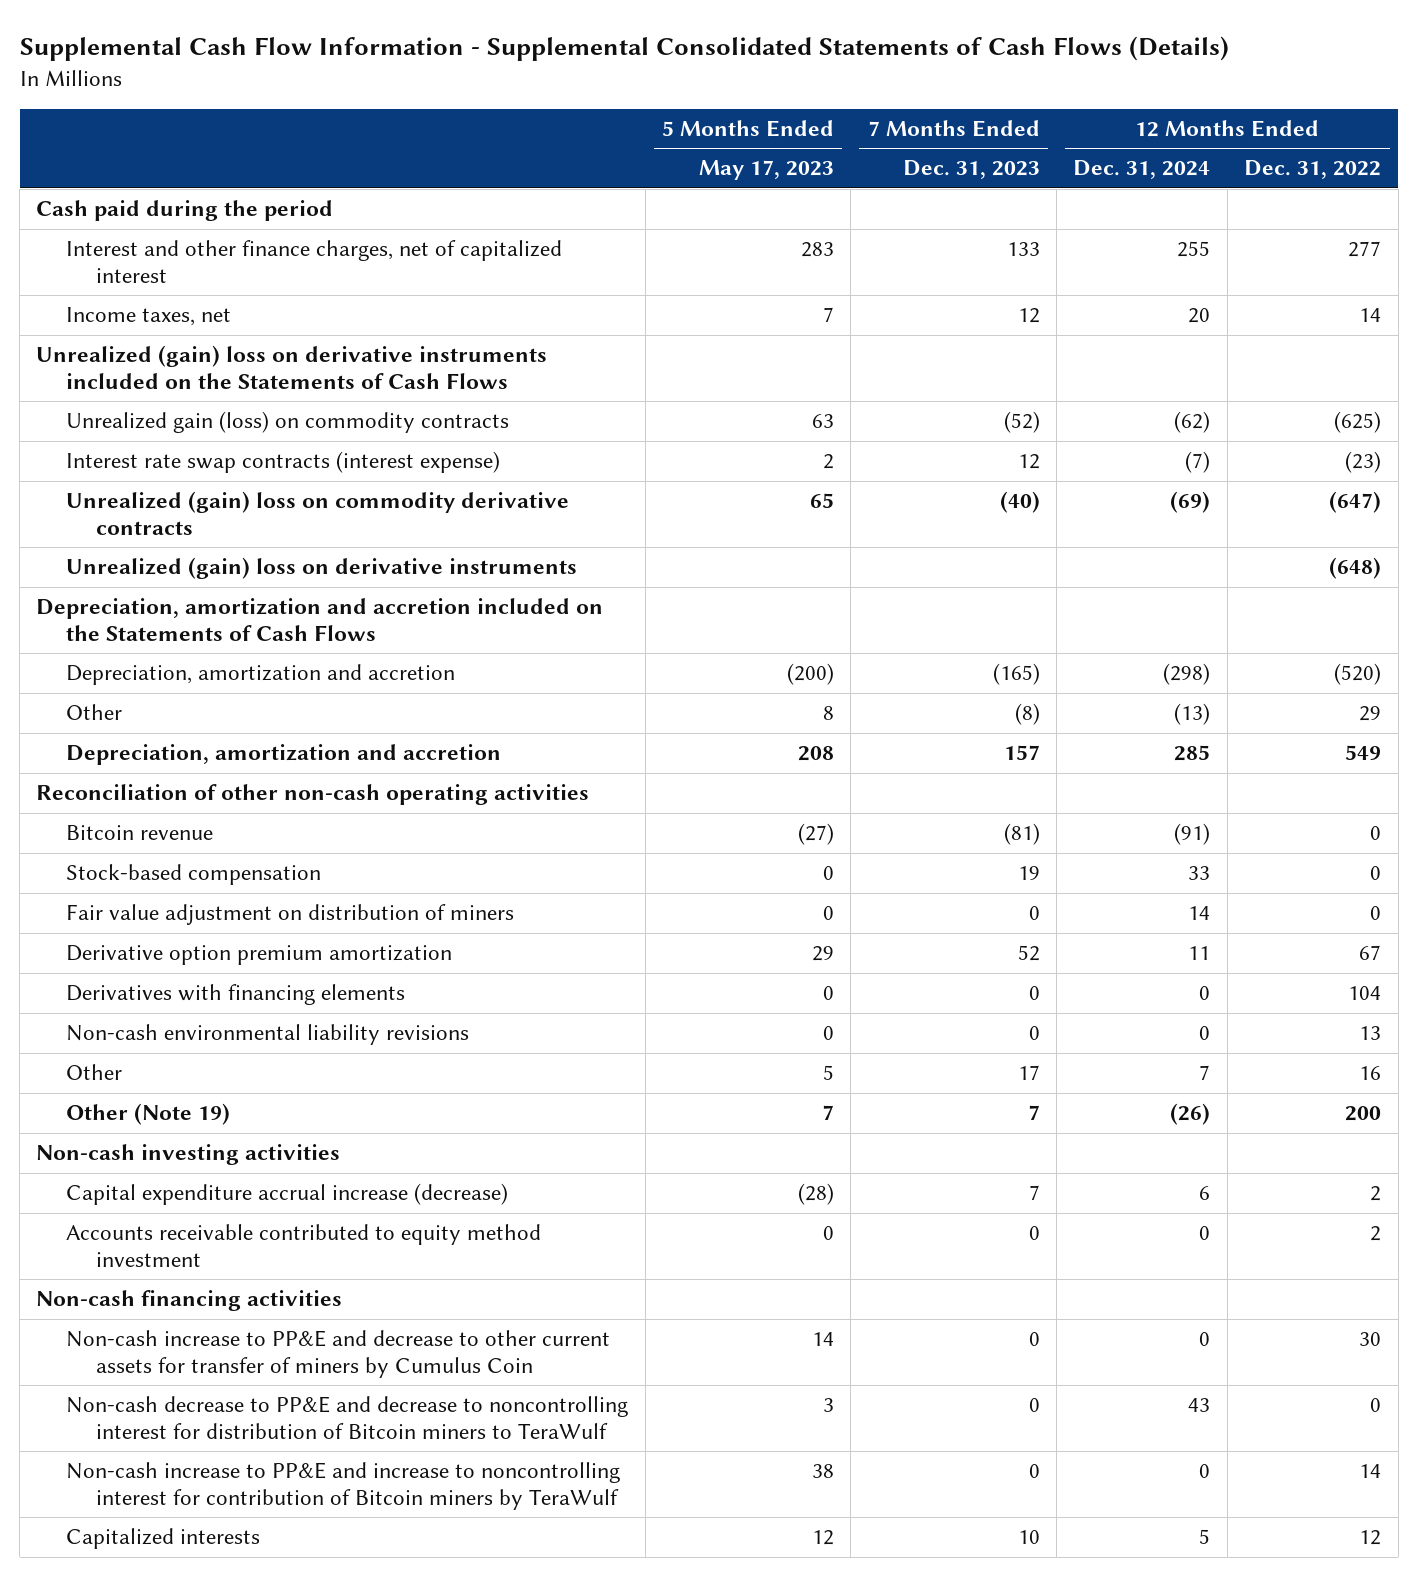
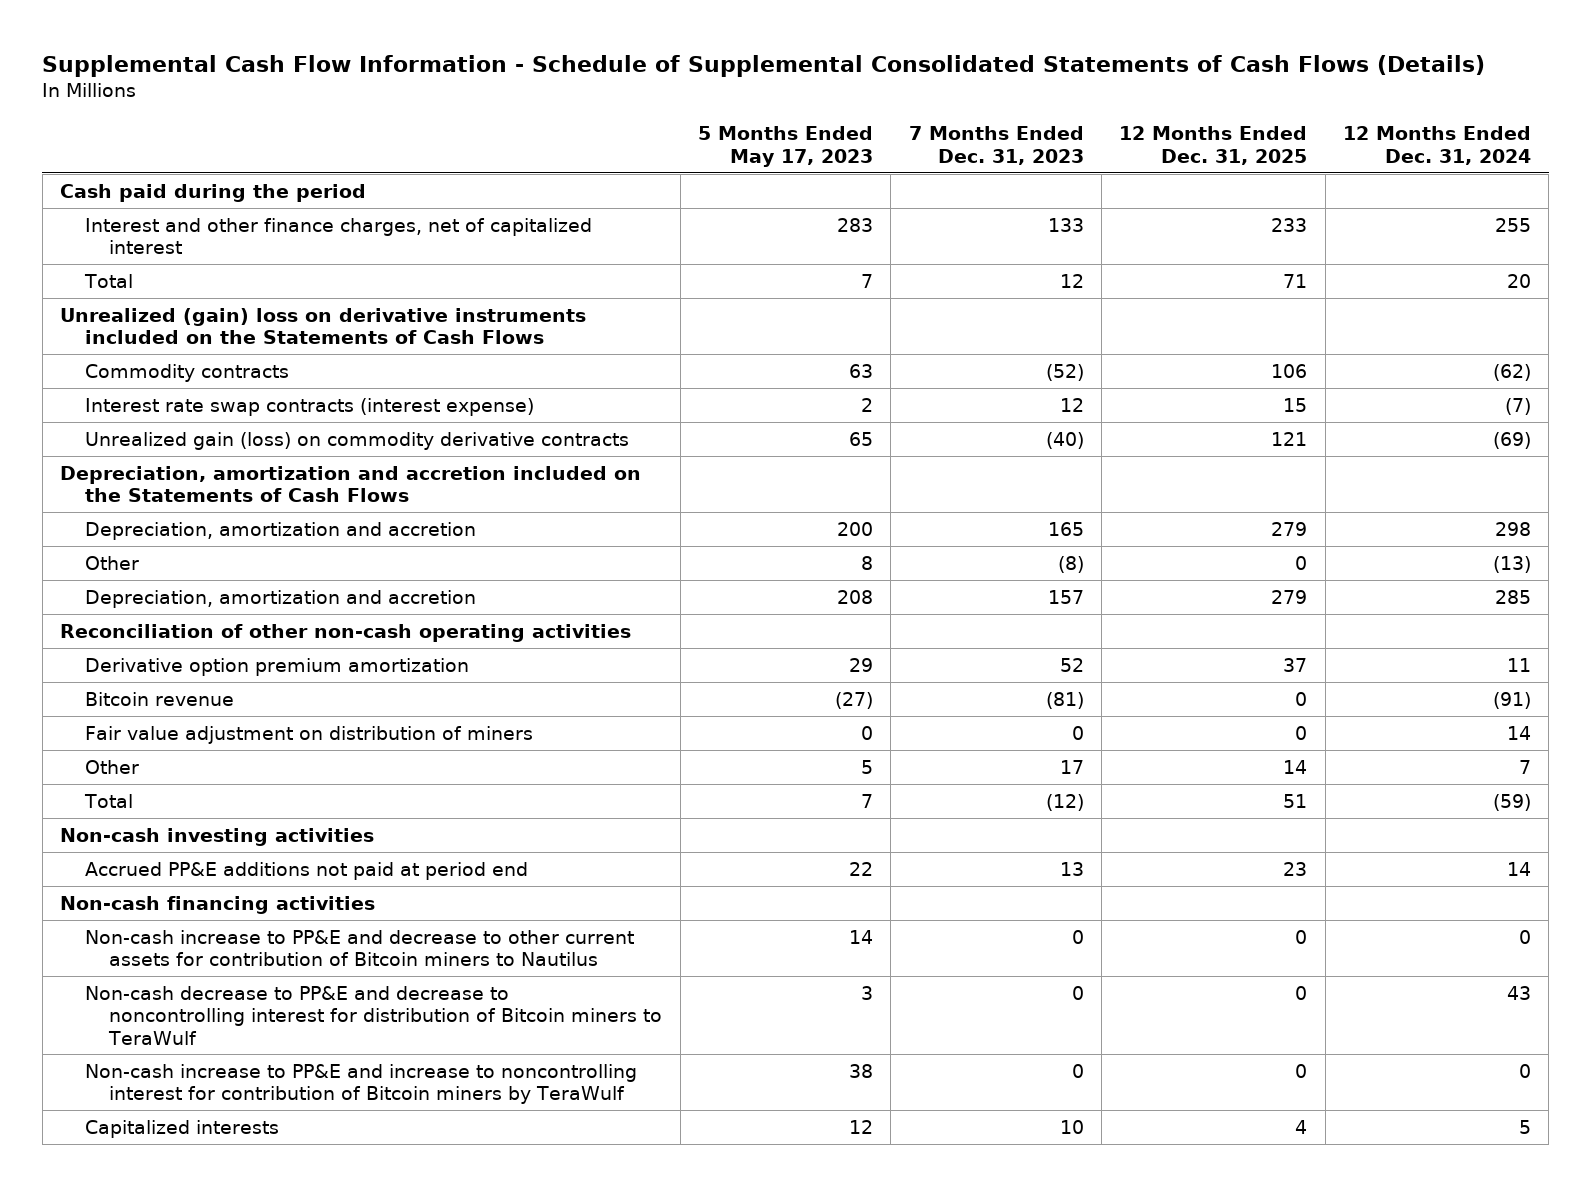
- Supplemental Cash Flow Information - Supplemental Consolidated Statements of Cash Flows (Details)
+ Supplemental Cash Flow Information - Schedule of Supplemental Consolidated Statements of Cash Flows (Details)
- | 5 Months Ended May 17, 2023 | 7 Months Ended Dec. 31, 2023 | 12 Months Ended Dec. 31, 2024 | 12 Months Ended Dec. 31, 2022
+ | 5 Months Ended May 17, 2023 | 7 Months Ended Dec. 31, 2023 | 12 Months Ended Dec. 31, 2025 | 12 Months Ended Dec. 31, 2024
- Income taxes, net | 7 | 12 | 20 | 14
+ Total | 7 | 12 | 71 | 20
- Unrealized gain (loss) on commodity contracts | 63 | (52) | (62) | (625)
+ Commodity contracts | 63 | (52) | 106 | (62)
- Unrealized (gain) loss on commodity derivative contracts | 65 | (40) | (69) | (647)
- Unrealized (gain) loss on derivative instruments | | | | (648)
+ Unrealized gain (loss) on commodity derivative contracts | 65 | (40) | 121 | (69)
- Depreciation, amortization and accretion | (200) | (165) | (298) | (520)
+ Depreciation, amortization and accretion | 200 | 165 | 279 | 298
moved up: Derivative option premium amortization | 29 | 52 | 37 | 11
- Stock-based compensation | 0 | 19 | 33 | 0
- Derivatives with financing elements | 0 | 0 | 0 | 104
- Non-cash environmental liability revisions | 0 | 0 | 0 | 13
- Other (Note 19) | 7 | 7 | (26) | 200
+ Total | 7 | (12) | 51 | (59)
- Capital expenditure accrual increase (decrease) | (28) | 7 | 6 | 2
- Accounts receivable contributed to equity method investment | 0 | 0 | 0 | 2
+ Accrued PP&E additions not paid at period end | 22 | 13 | 23 | 14
- Non-cash increase to PP&E and decrease to other current assets for transfer of miners by Cumulus Coin | 14 | 0 | 0 | 30
+ Non-cash increase to PP&E and decrease to other current assets for contribution of Bitcoin miners to Nautilus | 14 | 0 | 0 | 0

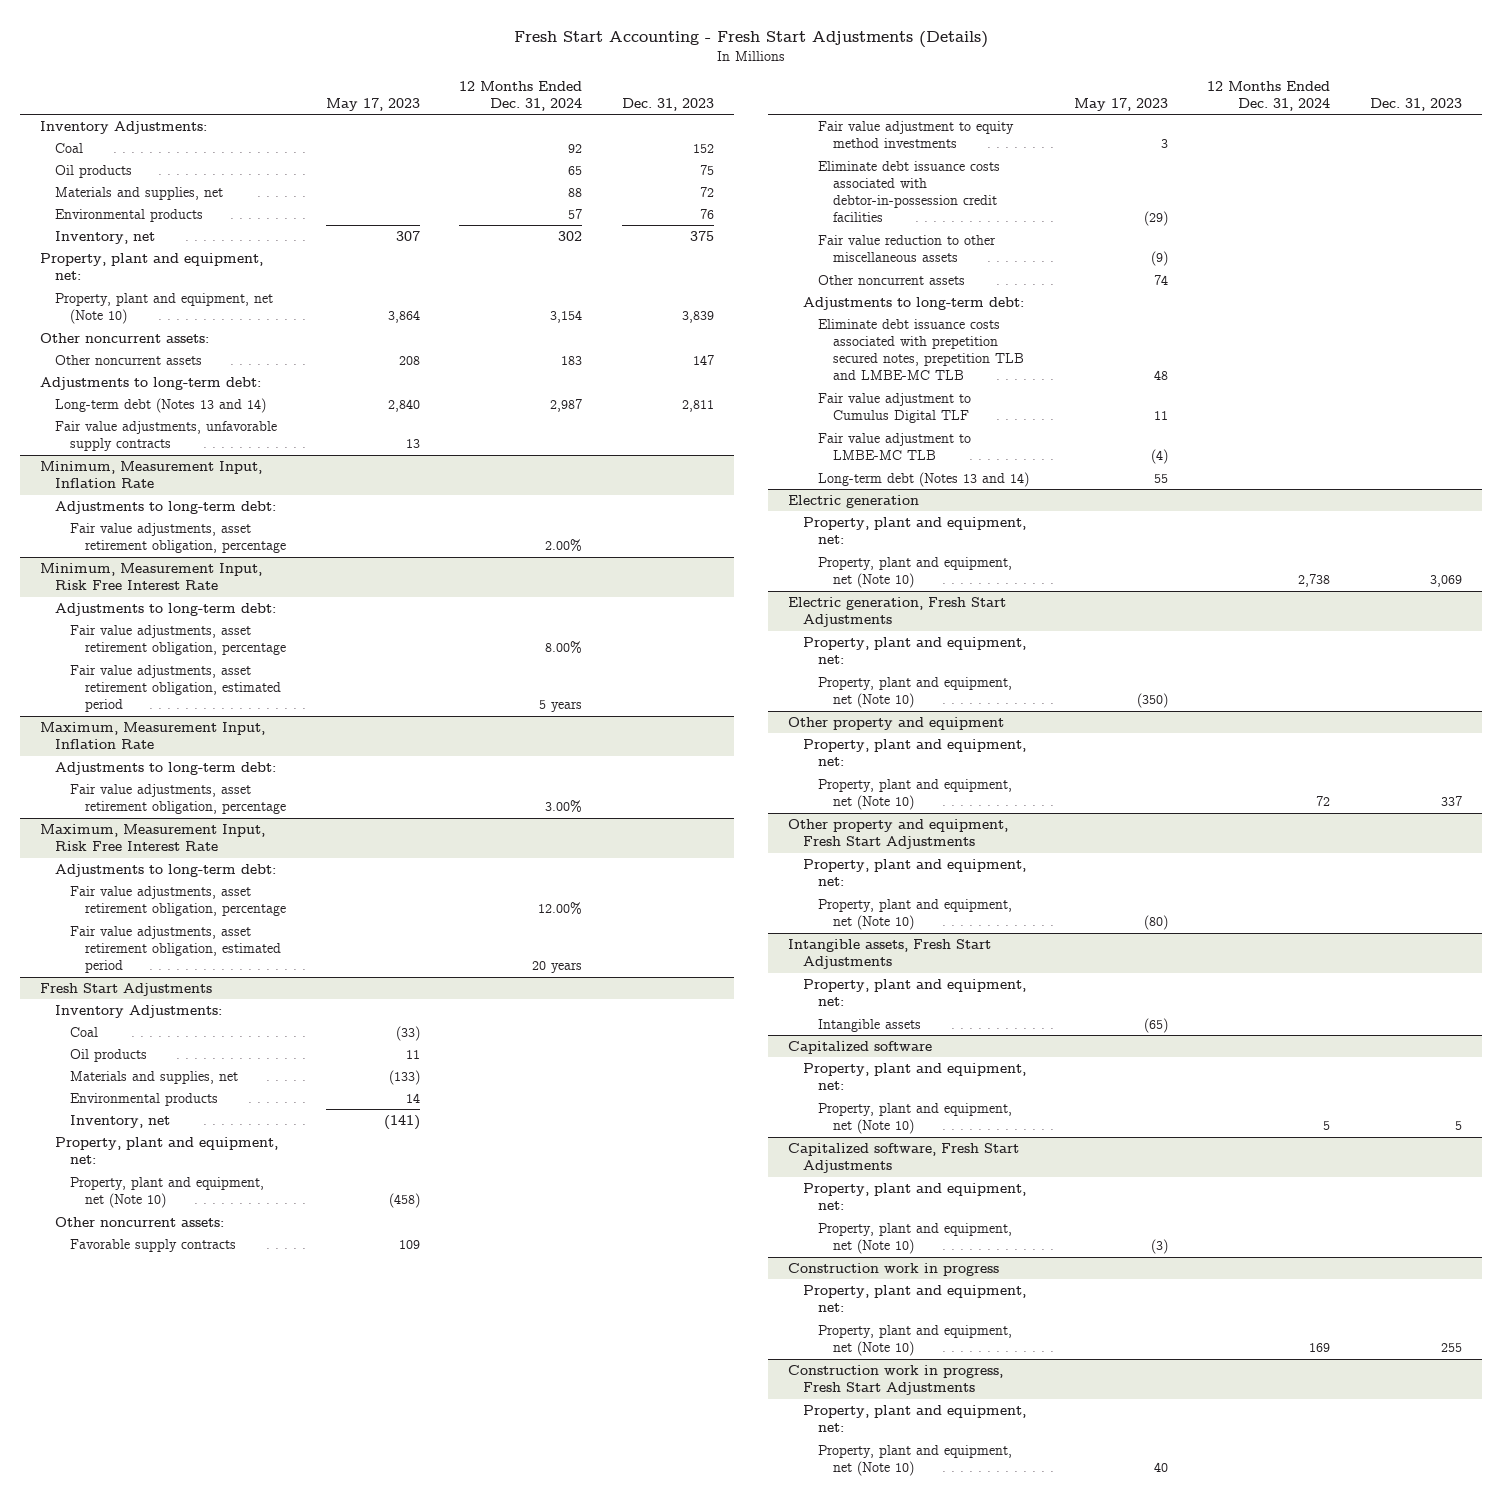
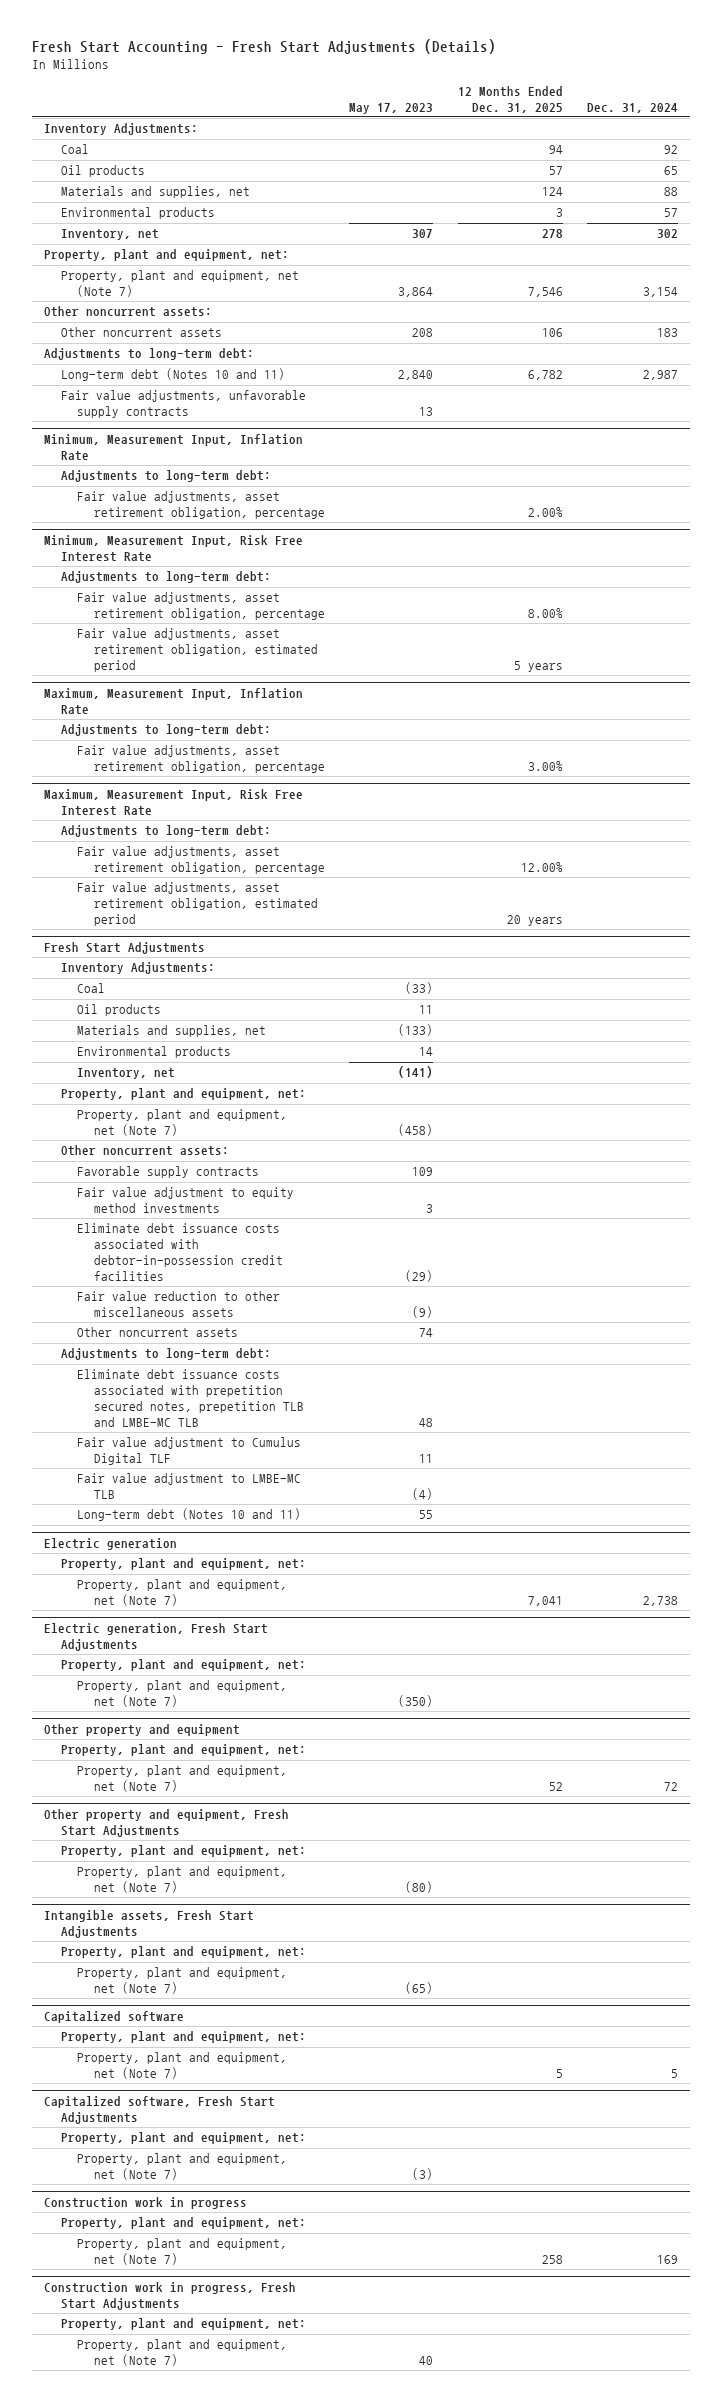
- | May 17, 2023 | 12 Months Ended Dec. 31, 2024 | Dec. 31, 2023
+ | May 17, 2023 | 12 Months Ended Dec. 31, 2025 | Dec. 31, 2024
- Property, plant and equipment, net (Note 10) | 3,864 | 3,154 | 3,839
+ Property, plant and equipment, net (Note 7) | 3,864 | 7,546 | 3,154
- Long-term debt (Notes 13 and 14) | 2,840 | 2,987 | 2,811
+ Long-term debt (Notes 10 and 11) | 2,840 | 6,782 | 2,987
@ Fresh Start Adjustments
- Property, plant and equipment, net (Note 10) | (458) | |
+ Property, plant and equipment, net (Note 7) | (458) | |
- Long-term debt (Notes 13 and 14) | 55 | |
+ Long-term debt (Notes 10 and 11) | 55 | |
@ Electric generation
- Property, plant and equipment, net (Note 10) | | 2,738 | 3,069
+ Property, plant and equipment, net (Note 7) | | 7,041 | 2,738
@ Electric generation, Fresh Start Adjustments
- Property, plant and equipment, net (Note 10) | (350) | |
+ Property, plant and equipment, net (Note 7) | (350) | |
@ Other property and equipment
- Property, plant and equipment, net (Note 10) | | 72 | 337
+ Property, plant and equipment, net (Note 7) | | 52 | 72
@ Other property and equipment, Fresh Start Adjustments
- Property, plant and equipment, net (Note 10) | (80) | |
+ Property, plant and equipment, net (Note 7) | (80) | |
@ Intangible assets, Fresh Start Adjustments
- Intangible assets | (65) | |
+ Property, plant and equipment, net (Note 7) | (65) | |
@ Capitalized software
- Property, plant and equipment, net (Note 10) | | 5 | 5
+ Property, plant and equipment, net (Note 7) | | 5 | 5
@ Capitalized software, Fresh Start Adjustments
- Property, plant and equipment, net (Note 10) | (3) | |
+ Property, plant and equipment, net (Note 7) | (3) | |
@ Construction work in progress
- Property, plant and equipment, net (Note 10) | | 169 | 255
+ Property, plant and equipment, net (Note 7) | | 258 | 169
@ Construction work in progress, Fresh Start Adjustments
- Property, plant and equipment, net (Note 10) | 40 | |
+ Property, plant and equipment, net (Note 7) | 40 | |

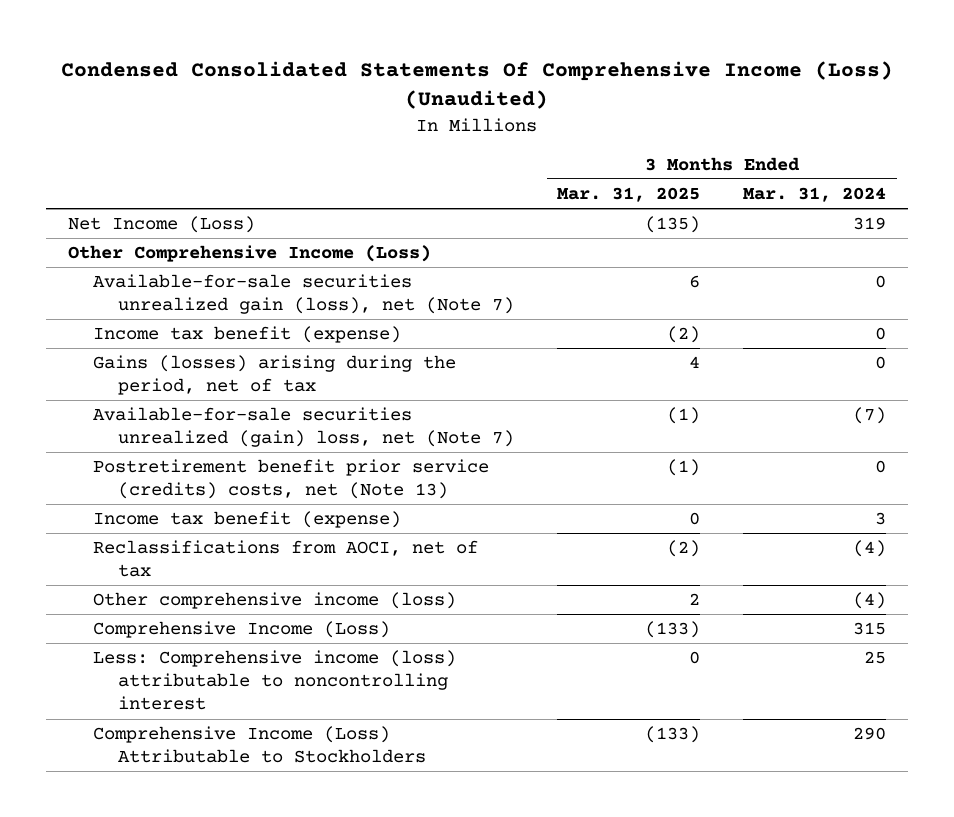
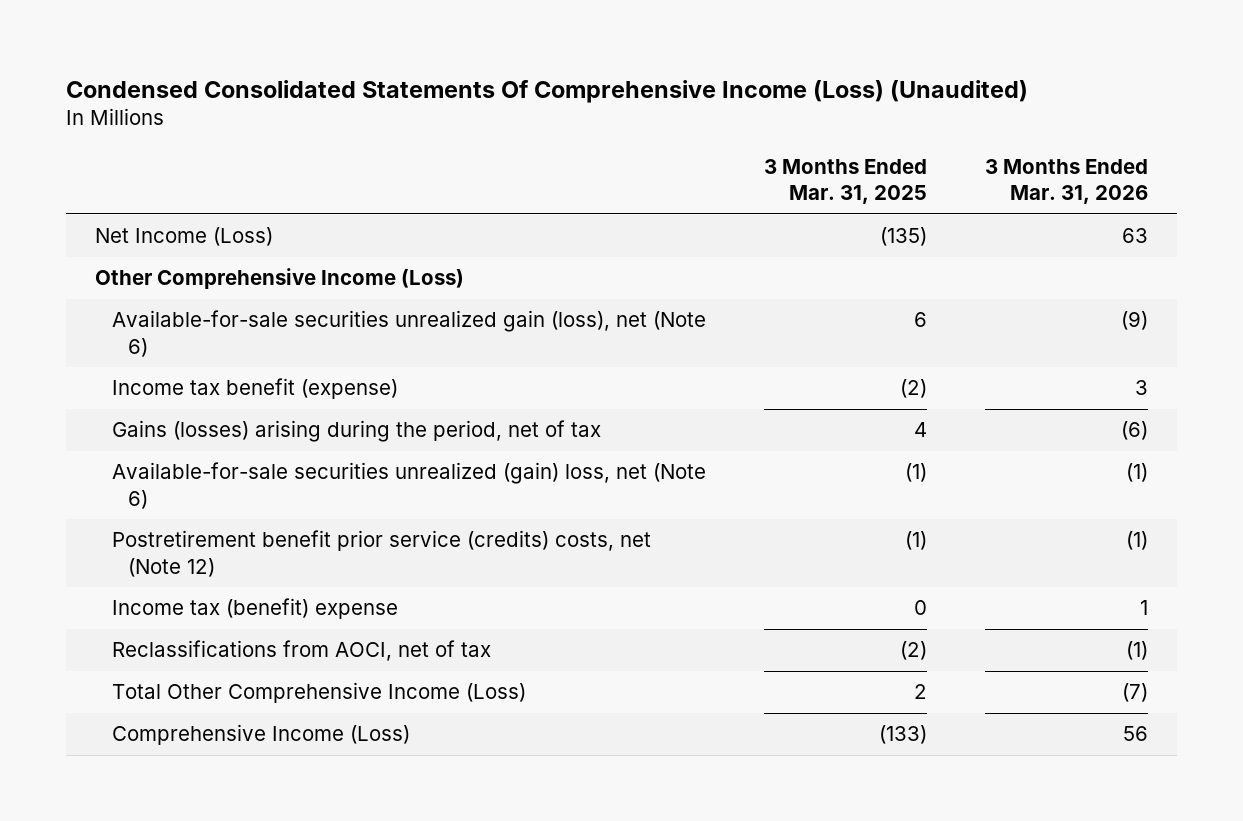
- | 3 Months Ended Mar. 31, 2025 | 3 Months Ended Mar. 31, 2024
+ | 3 Months Ended Mar. 31, 2025 | 3 Months Ended Mar. 31, 2026
- Available-for-sale securities unrealized gain (loss), net (Note 7) | 6 | 0
+ Available-for-sale securities unrealized gain (loss), net (Note 6) | 6 | (9)
- Available-for-sale securities unrealized (gain) loss, net (Note 7) | (1) | (7)
- Postretirement benefit prior service (credits) costs, net (Note 13) | (1) | 0
- Income tax benefit (expense) | 0 | 3
+ Available-for-sale securities unrealized (gain) loss, net (Note 6) | (1) | (1)
+ Postretirement benefit prior service (credits) costs, net (Note 12) | (1) | (1)
+ Income tax (benefit) expense | 0 | 1
- Other comprehensive income (loss) | 2 | (4)
+ Total Other Comprehensive Income (Loss) | 2 | (7)
- Less: Comprehensive income (loss) attributable to noncontrolling interest | 0 | 25
- Comprehensive Income (Loss) Attributable to Stockholders | (133) | 290

